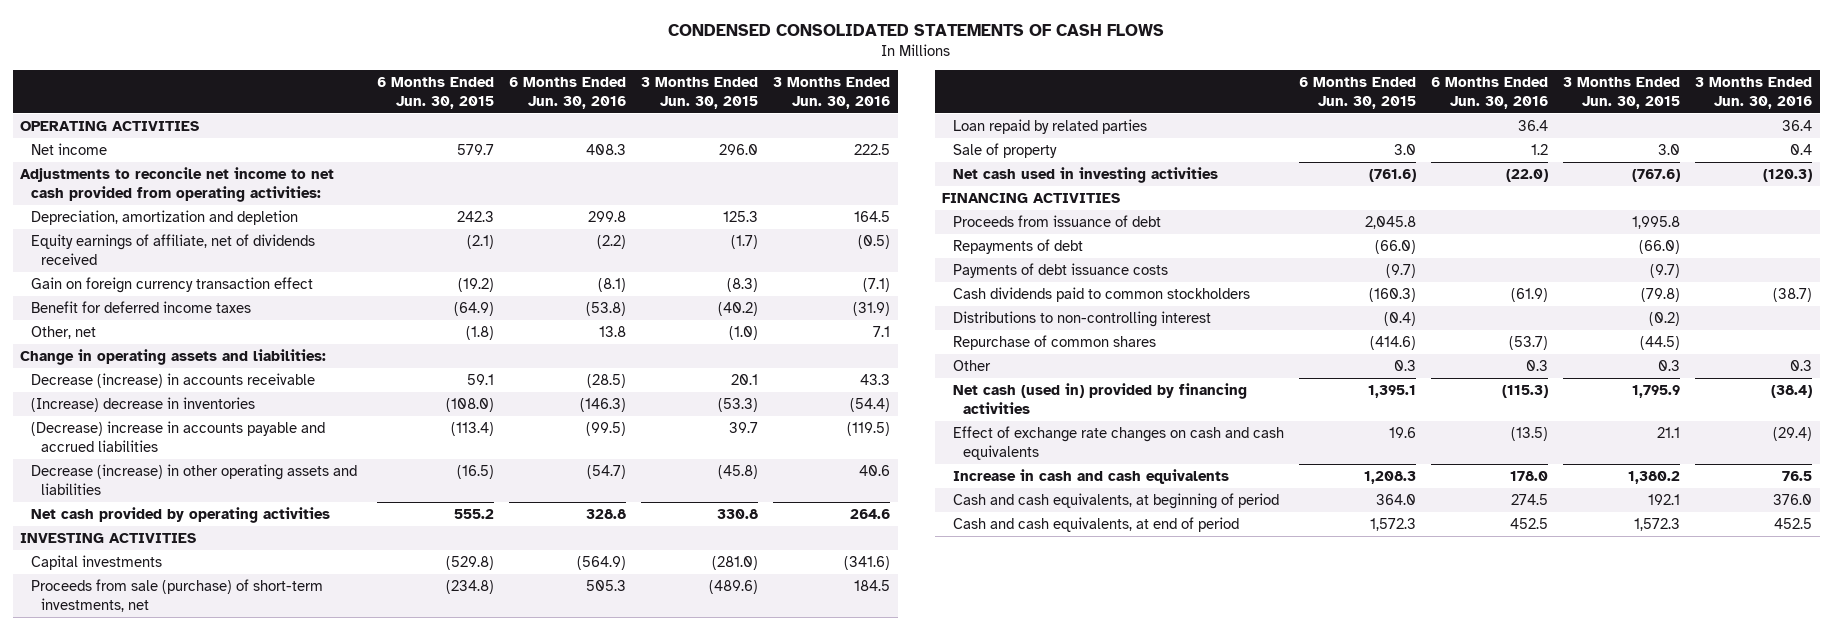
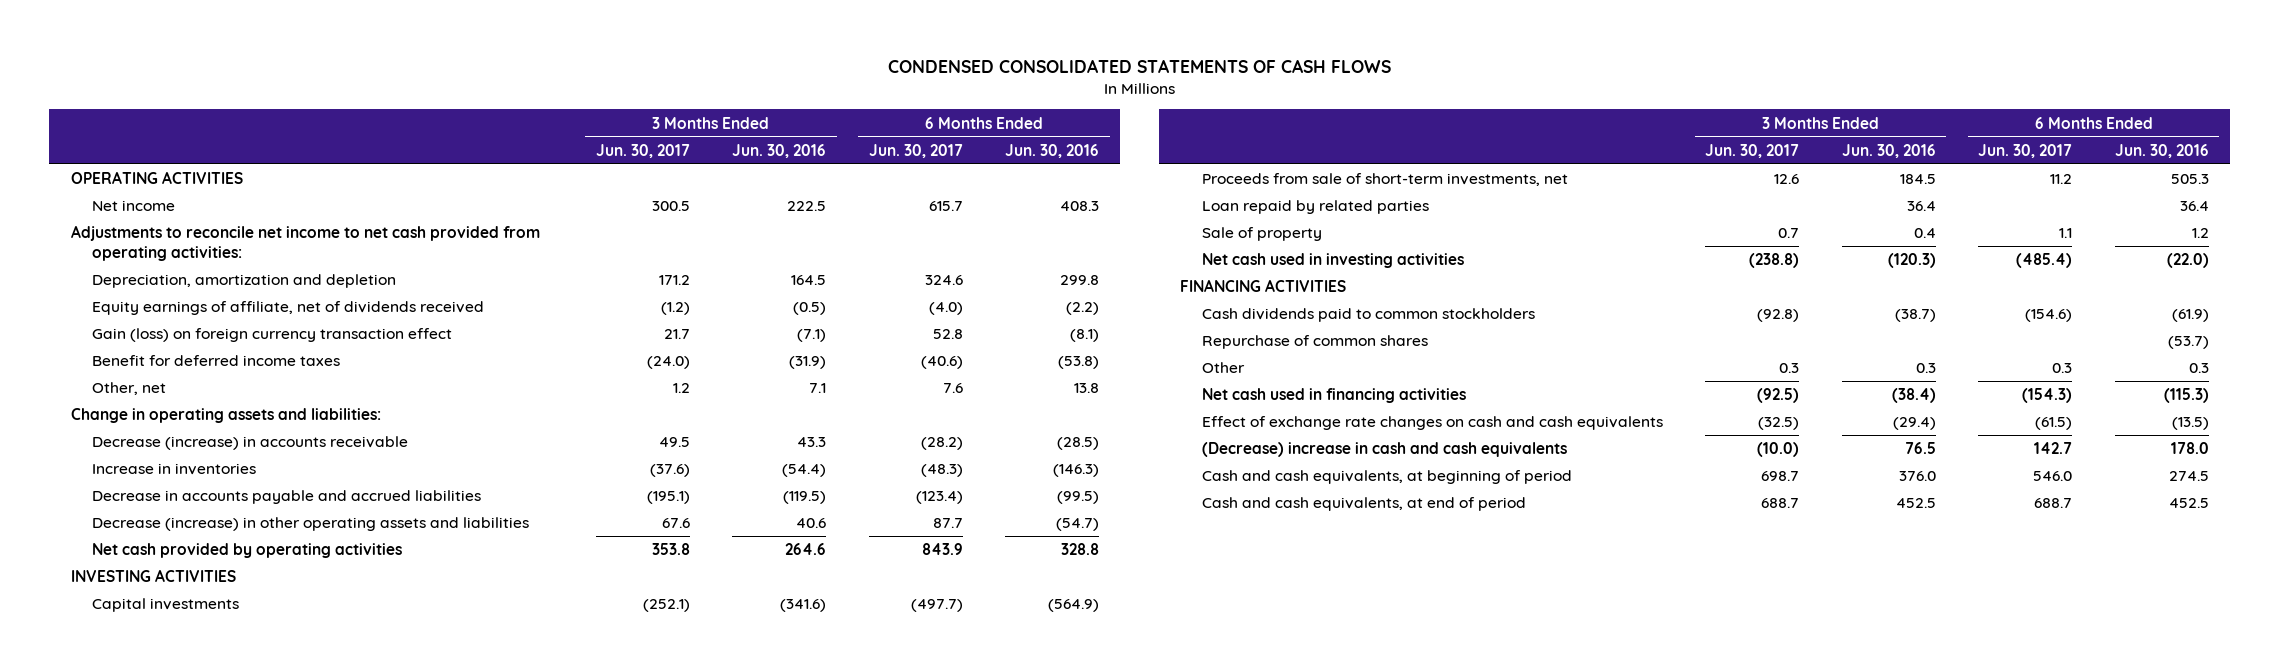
- | 6 Months Ended Jun. 30, 2015 | 6 Months Ended Jun. 30, 2016 | 3 Months Ended Jun. 30, 2015 | 3 Months Ended Jun. 30, 2016
+ | 3 Months Ended Jun. 30, 2017 | 3 Months Ended Jun. 30, 2016 | 6 Months Ended Jun. 30, 2017 | 6 Months Ended Jun. 30, 2016
- Gain on foreign currency transaction effect | (19.2) | (8.1) | (8.3) | (7.1)
+ Gain (loss) on foreign currency transaction effect | 21.7 | (7.1) | 52.8 | (8.1)
- (Increase) decrease in inventories | (108.0) | (146.3) | (53.3) | (54.4)
- (Decrease) increase in accounts payable and accrued liabilities | (113.4) | (99.5) | 39.7 | (119.5)
+ Increase in inventories | (37.6) | (54.4) | (48.3) | (146.3)
+ Decrease in accounts payable and accrued liabilities | (195.1) | (119.5) | (123.4) | (99.5)
- Proceeds from sale (purchase) of short-term investments, net | (234.8) | 505.3 | (489.6) | 184.5
+ Proceeds from sale of short-term investments, net | 12.6 | 184.5 | 11.2 | 505.3
- Proceeds from issuance of debt | 2,045.8 | | 1,995.8 |
- Repayments of debt | (66.0) | | (66.0) |
- Payments of debt issuance costs | (9.7) | | (9.7) |
- Distributions to non-controlling interest | (0.4) | | (0.2) |
- Net cash (used in) provided by financing activities | 1,395.1 | (115.3) | 1,795.9 | (38.4)
+ Net cash used in financing activities | (92.5) | (38.4) | (154.3) | (115.3)
- Increase in cash and cash equivalents | 1,208.3 | 178.0 | 1,380.2 | 76.5
+ (Decrease) increase in cash and cash equivalents | (10.0) | 76.5 | 142.7 | 178.0

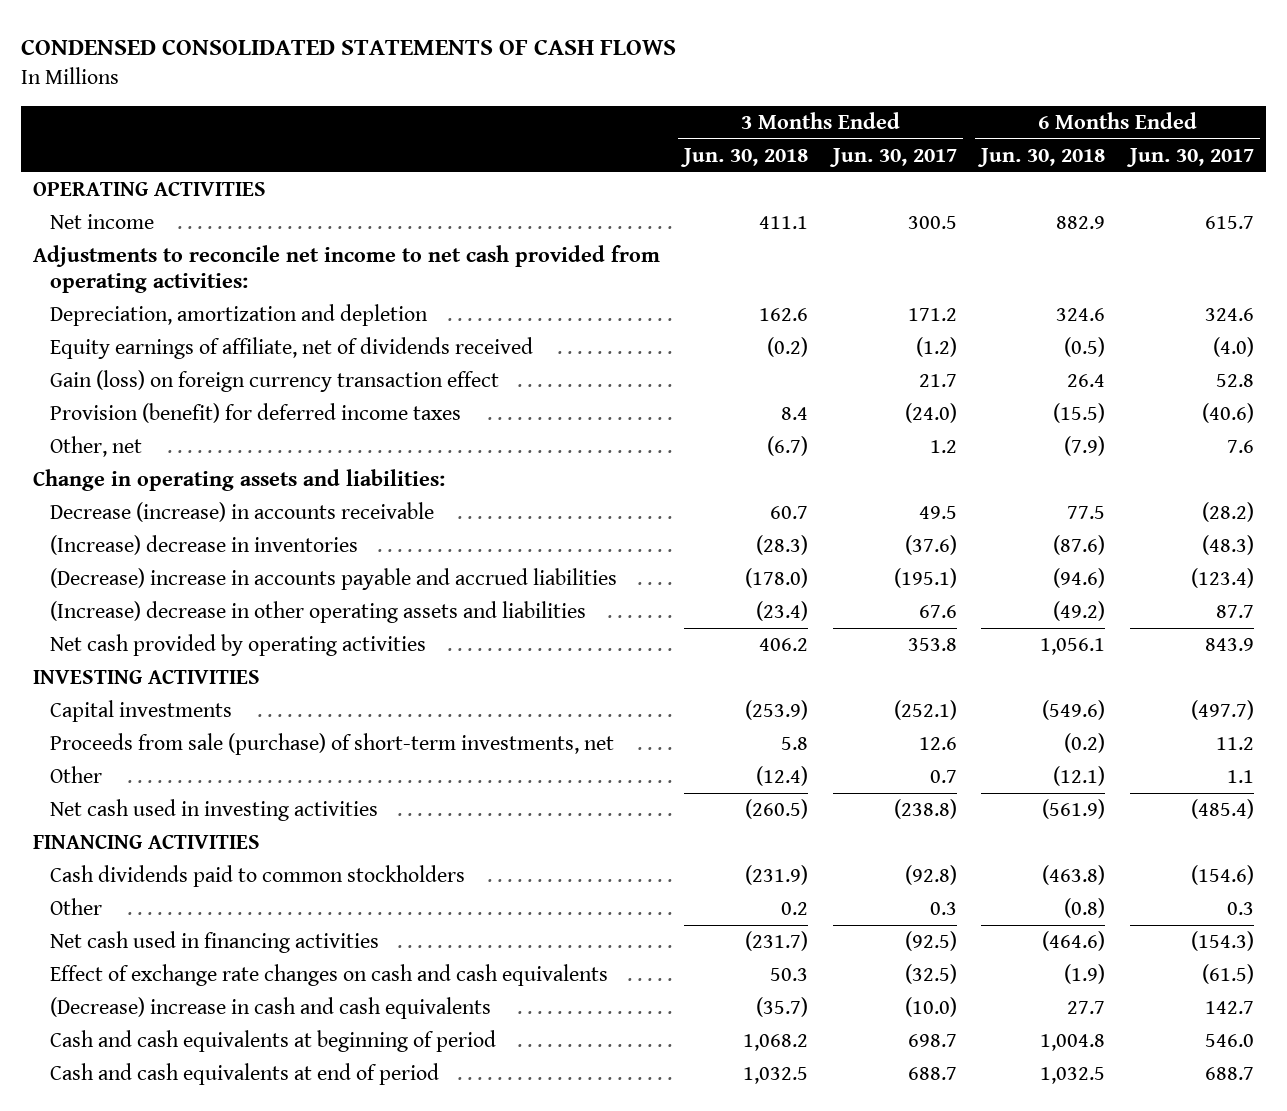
- | 3 Months Ended Jun. 30, 2017 | 3 Months Ended Jun. 30, 2016 | 6 Months Ended Jun. 30, 2017 | 6 Months Ended Jun. 30, 2016
+ | 3 Months Ended Jun. 30, 2018 | 3 Months Ended Jun. 30, 2017 | 6 Months Ended Jun. 30, 2018 | 6 Months Ended Jun. 30, 2017
- Benefit for deferred income taxes | (24.0) | (31.9) | (40.6) | (53.8)
+ Provision (benefit) for deferred income taxes | 8.4 | (24.0) | (15.5) | (40.6)
- Increase in inventories | (37.6) | (54.4) | (48.3) | (146.3)
- Decrease in accounts payable and accrued liabilities | (195.1) | (119.5) | (123.4) | (99.5)
- Decrease (increase) in other operating assets and liabilities | 67.6 | 40.6 | 87.7 | (54.7)
+ (Increase) decrease in inventories | (28.3) | (37.6) | (87.6) | (48.3)
+ (Decrease) increase in accounts payable and accrued liabilities | (178.0) | (195.1) | (94.6) | (123.4)
+ (Increase) decrease in other operating assets and liabilities | (23.4) | 67.6 | (49.2) | 87.7
- Proceeds from sale of short-term investments, net | 12.6 | 184.5 | 11.2 | 505.3
- Loan repaid by related parties | | 36.4 | | 36.4
- Sale of property | 0.7 | 0.4 | 1.1 | 1.2
+ Proceeds from sale (purchase) of short-term investments, net | 5.8 | 12.6 | (0.2) | 11.2
+ Other | (12.4) | 0.7 | (12.1) | 1.1
- Repurchase of common shares | | | | (53.7)
- Cash and cash equivalents, at beginning of period | 698.7 | 376.0 | 546.0 | 274.5
- Cash and cash equivalents, at end of period | 688.7 | 452.5 | 688.7 | 452.5
+ Cash and cash equivalents at beginning of period | 1,068.2 | 698.7 | 1,004.8 | 546.0
+ Cash and cash equivalents at end of period | 1,032.5 | 688.7 | 1,032.5 | 688.7

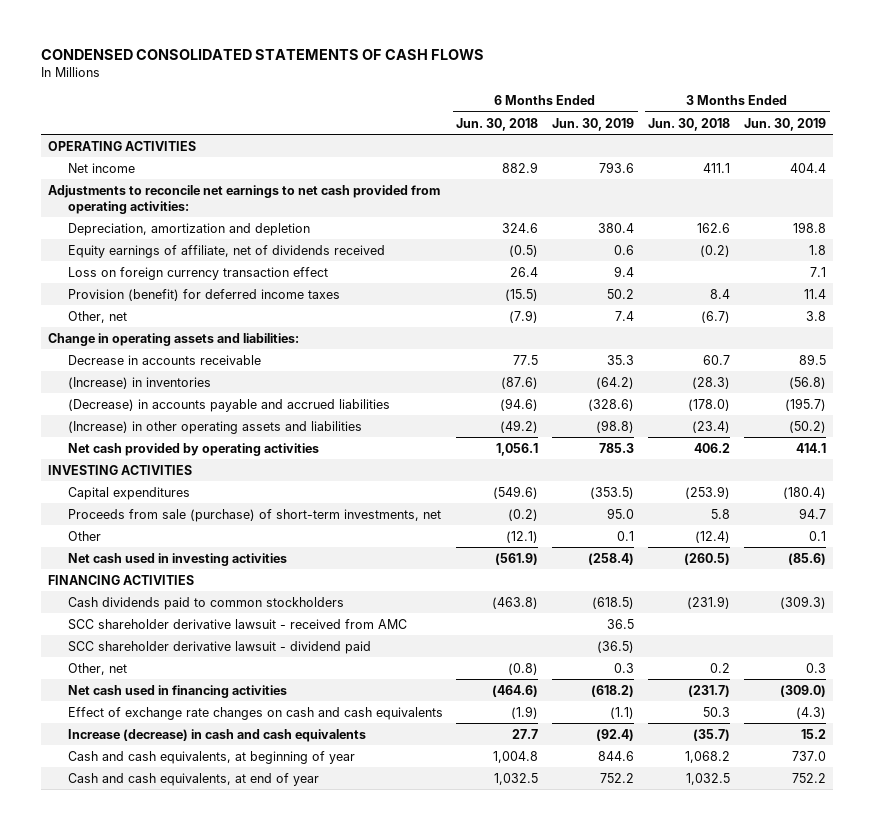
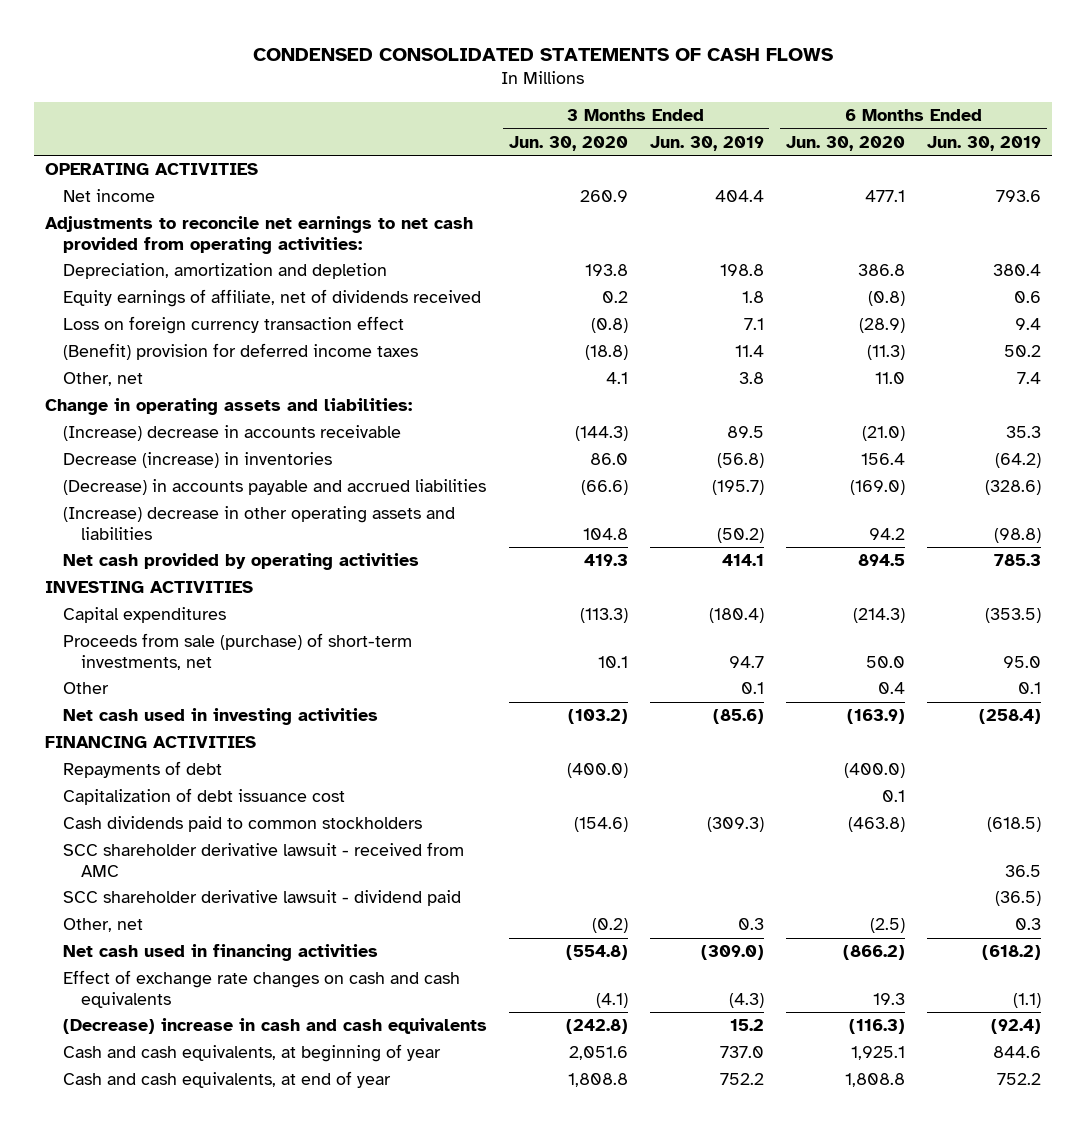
- | 6 Months Ended Jun. 30, 2018 | 6 Months Ended Jun. 30, 2019 | 3 Months Ended Jun. 30, 2018 | 3 Months Ended Jun. 30, 2019
+ | 3 Months Ended Jun. 30, 2020 | 3 Months Ended Jun. 30, 2019 | 6 Months Ended Jun. 30, 2020 | 6 Months Ended Jun. 30, 2019
- Provision (benefit) for deferred income taxes | (15.5) | 50.2 | 8.4 | 11.4
+ (Benefit) provision for deferred income taxes | (18.8) | 11.4 | (11.3) | 50.2
- Decrease in accounts receivable | 77.5 | 35.3 | 60.7 | 89.5
- (Increase) in inventories | (87.6) | (64.2) | (28.3) | (56.8)
+ (Increase) decrease in accounts receivable | (144.3) | 89.5 | (21.0) | 35.3
+ Decrease (increase) in inventories | 86.0 | (56.8) | 156.4 | (64.2)
- (Increase) in other operating assets and liabilities | (49.2) | (98.8) | (23.4) | (50.2)
+ (Increase) decrease in other operating assets and liabilities | 104.8 | (50.2) | 94.2 | (98.8)
+ Repayments of debt | (400.0) | | (400.0) |
+ Capitalization of debt issuance cost | | | 0.1 |
- Increase (decrease) in cash and cash equivalents | 27.7 | (92.4) | (35.7) | 15.2
+ (Decrease) increase in cash and cash equivalents | (242.8) | 15.2 | (116.3) | (92.4)

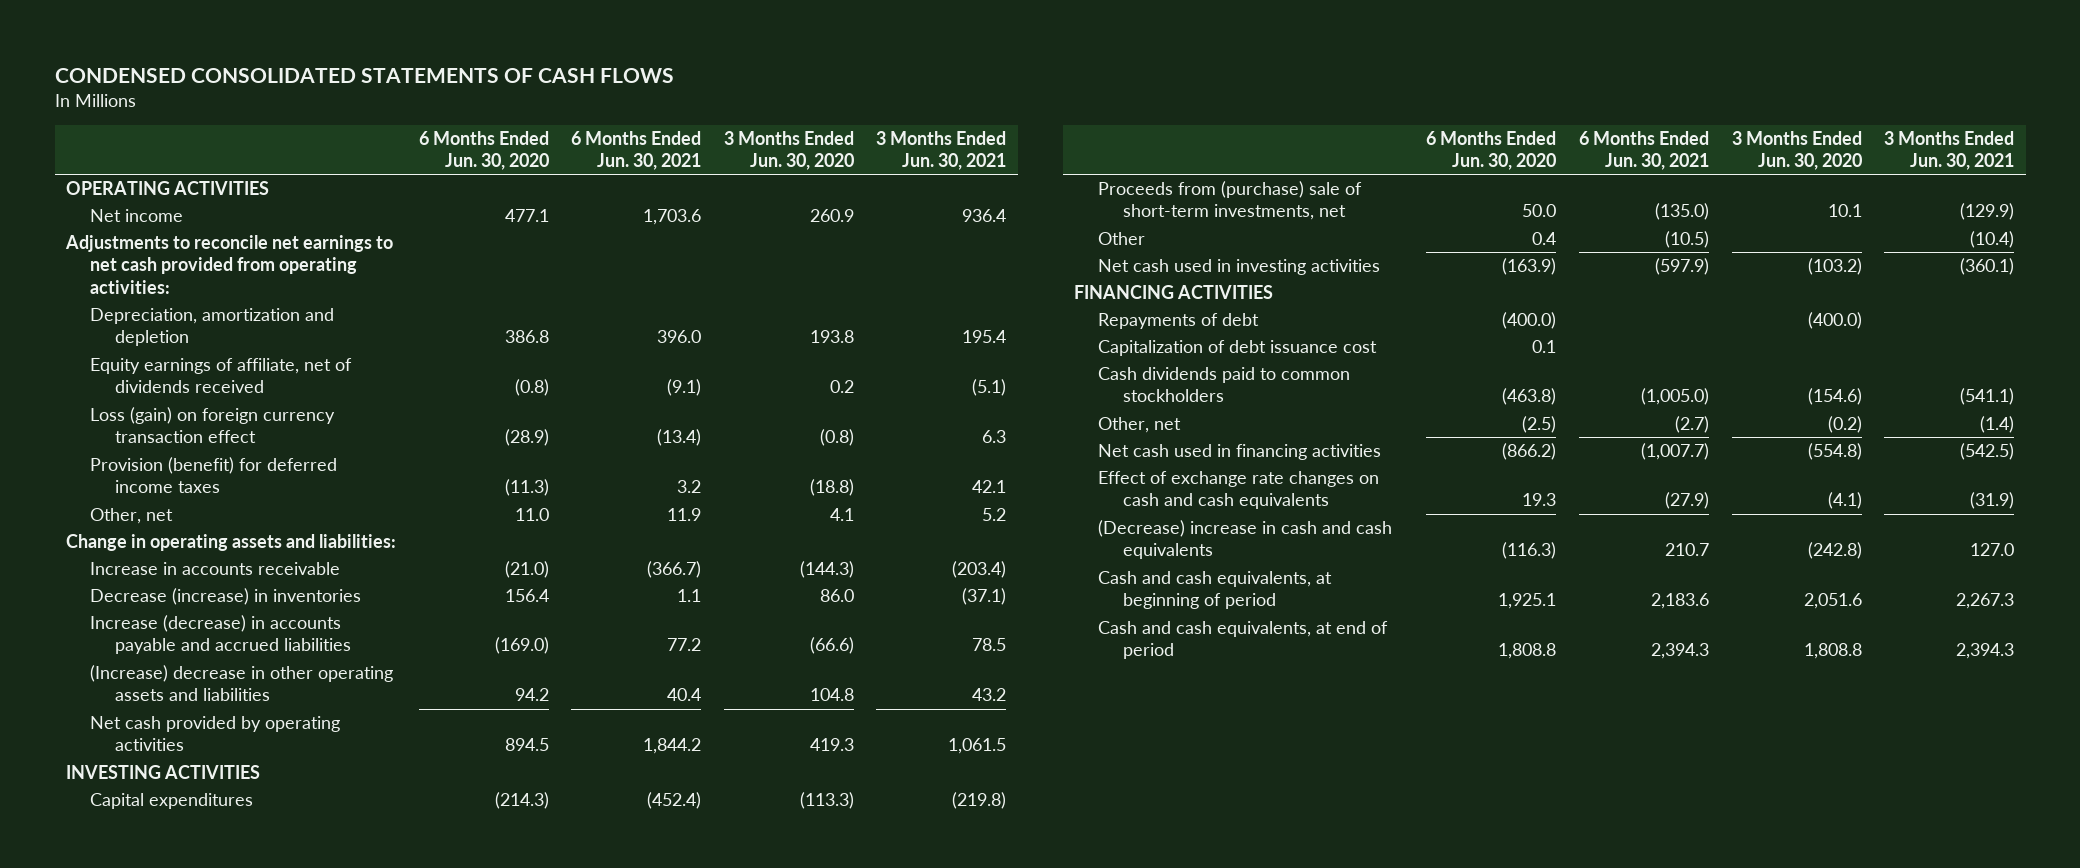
- | 3 Months Ended Jun. 30, 2020 | 3 Months Ended Jun. 30, 2019 | 6 Months Ended Jun. 30, 2020 | 6 Months Ended Jun. 30, 2019
+ | 6 Months Ended Jun. 30, 2020 | 6 Months Ended Jun. 30, 2021 | 3 Months Ended Jun. 30, 2020 | 3 Months Ended Jun. 30, 2021
- Loss on foreign currency transaction effect | (0.8) | 7.1 | (28.9) | 9.4
- (Benefit) provision for deferred income taxes | (18.8) | 11.4 | (11.3) | 50.2
+ Loss (gain) on foreign currency transaction effect | (28.9) | (13.4) | (0.8) | 6.3
+ Provision (benefit) for deferred income taxes | (11.3) | 3.2 | (18.8) | 42.1
- (Increase) decrease in accounts receivable | (144.3) | 89.5 | (21.0) | 35.3
+ Increase in accounts receivable | (21.0) | (366.7) | (144.3) | (203.4)
- (Decrease) in accounts payable and accrued liabilities | (66.6) | (195.7) | (169.0) | (328.6)
+ Increase (decrease) in accounts payable and accrued liabilities | (169.0) | 77.2 | (66.6) | 78.5
- Proceeds from sale (purchase) of short-term investments, net | 10.1 | 94.7 | 50.0 | 95.0
+ Proceeds from (purchase) sale of short-term investments, net | 50.0 | (135.0) | 10.1 | (129.9)
- SCC shareholder derivative lawsuit - received from AMC | | | | 36.5
- SCC shareholder derivative lawsuit - dividend paid | | | | (36.5)
- Cash and cash equivalents, at beginning of year | 2,051.6 | 737.0 | 1,925.1 | 844.6
- Cash and cash equivalents, at end of year | 1,808.8 | 752.2 | 1,808.8 | 752.2
+ Cash and cash equivalents, at beginning of period | 1,925.1 | 2,183.6 | 2,051.6 | 2,267.3
+ Cash and cash equivalents, at end of period | 1,808.8 | 2,394.3 | 1,808.8 | 2,394.3

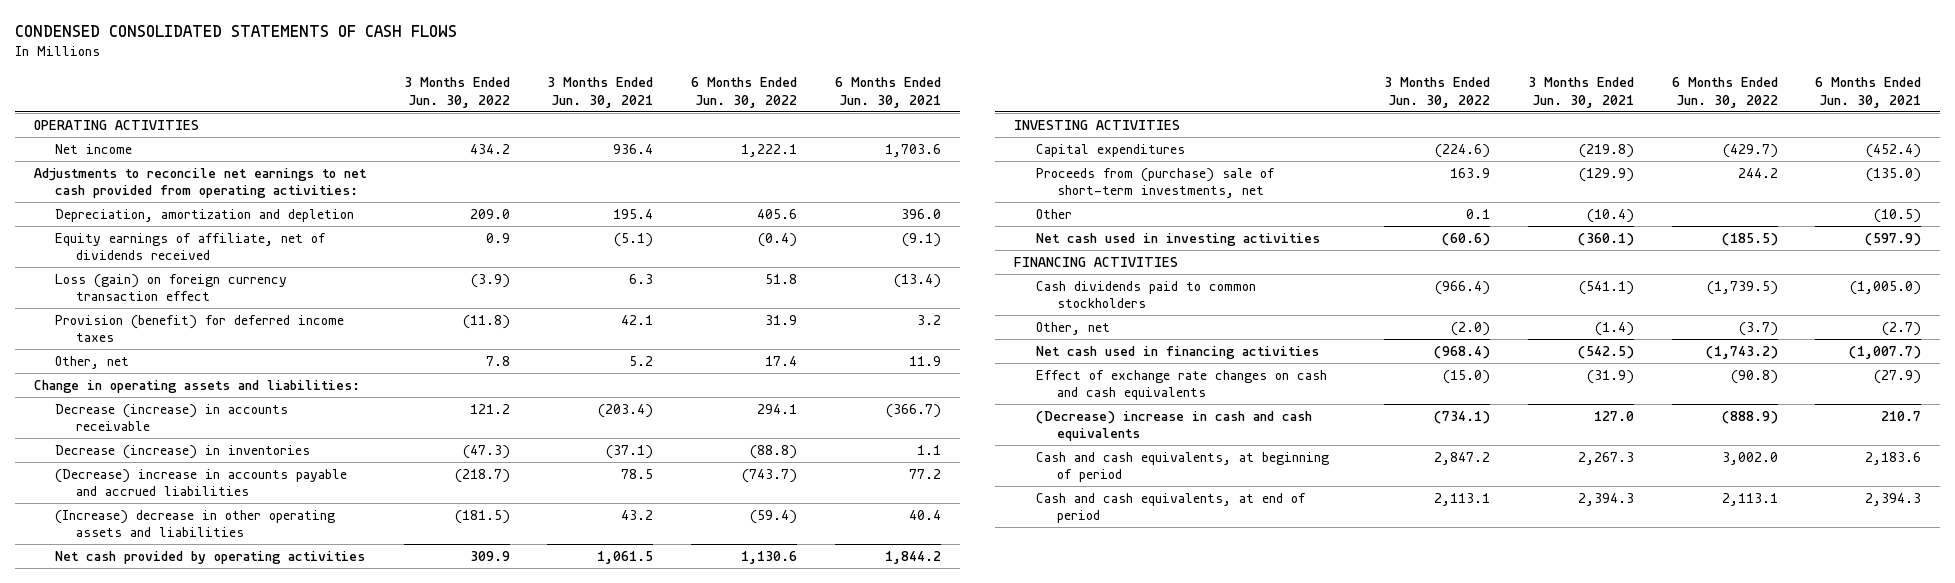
- | 6 Months Ended Jun. 30, 2020 | 6 Months Ended Jun. 30, 2021 | 3 Months Ended Jun. 30, 2020 | 3 Months Ended Jun. 30, 2021
+ | 3 Months Ended Jun. 30, 2022 | 3 Months Ended Jun. 30, 2021 | 6 Months Ended Jun. 30, 2022 | 6 Months Ended Jun. 30, 2021
- Increase in accounts receivable | (21.0) | (366.7) | (144.3) | (203.4)
+ Decrease (increase) in accounts receivable | 121.2 | (203.4) | 294.1 | (366.7)
- Increase (decrease) in accounts payable and accrued liabilities | (169.0) | 77.2 | (66.6) | 78.5
+ (Decrease) increase in accounts payable and accrued liabilities | (218.7) | 78.5 | (743.7) | 77.2
- Repayments of debt | (400.0) | | (400.0) |
- Capitalization of debt issuance cost | 0.1 | | |

